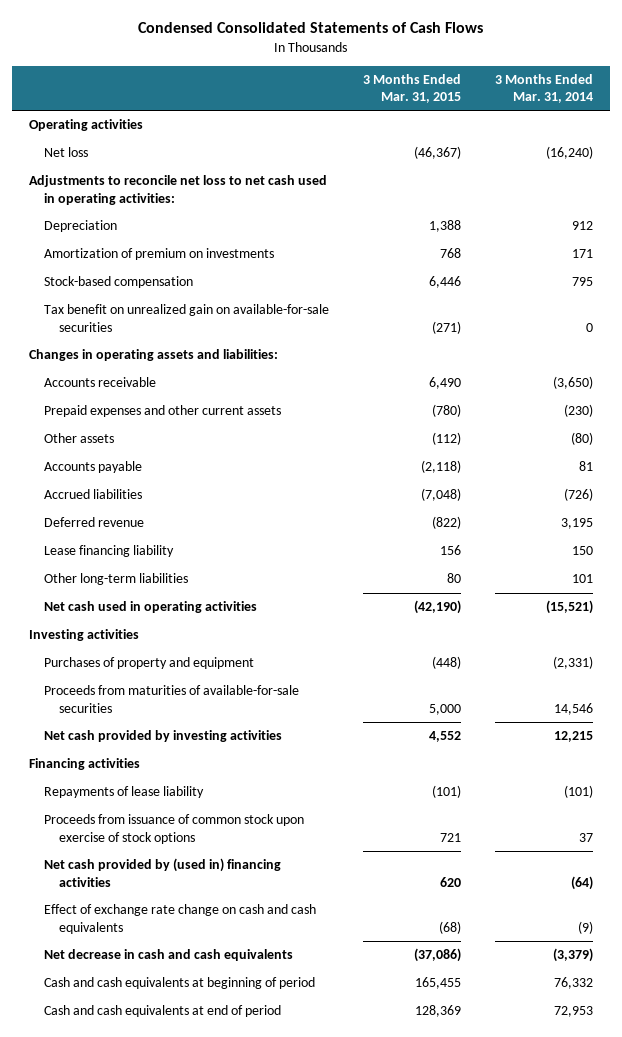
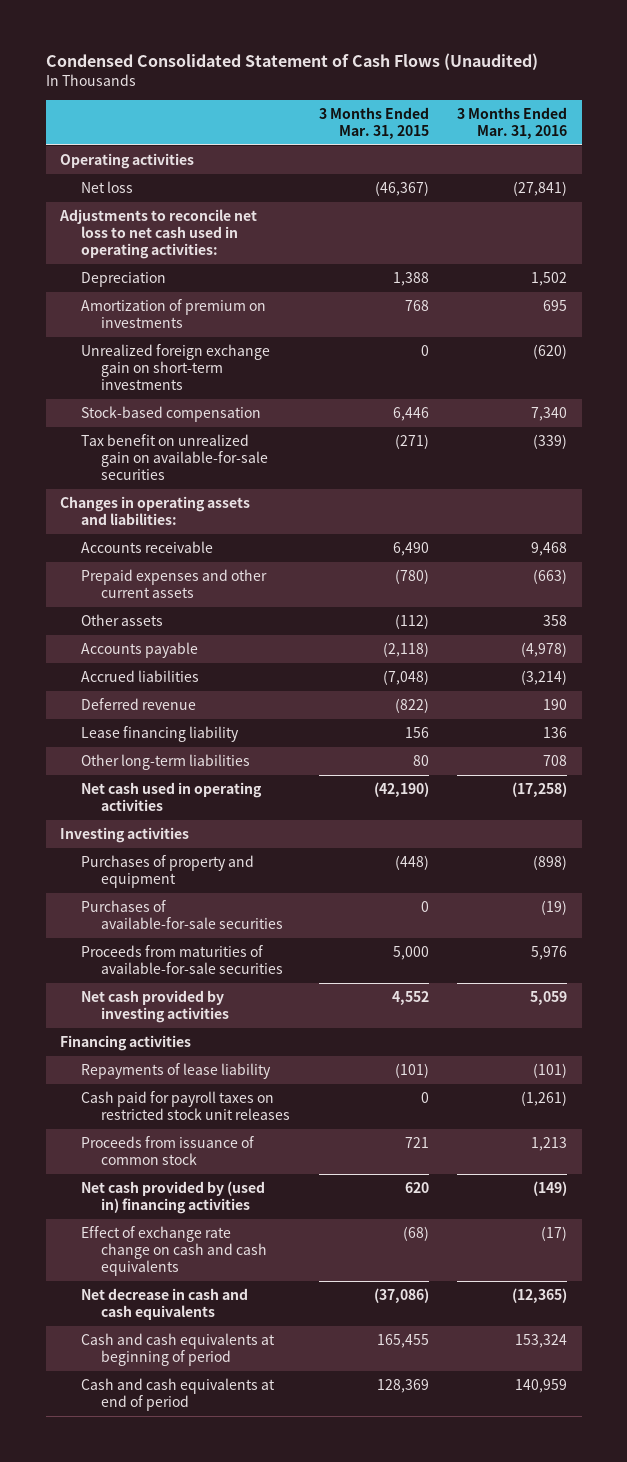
- Condensed Consolidated Statements of Cash Flows
+ Condensed Consolidated Statement of Cash Flows (Unaudited)
- | 3 Months Ended Mar. 31, 2015 | 3 Months Ended Mar. 31, 2014
+ | 3 Months Ended Mar. 31, 2015 | 3 Months Ended Mar. 31, 2016
+ Unrealized foreign exchange gain on short-term investments | 0 | (620)
+ Purchases of available-for-sale securities | 0 | (19)
- Proceeds from issuance of common stock upon exercise of stock options | 721 | 37
+ Cash paid for payroll taxes on restricted stock unit releases | 0 | (1,261)
+ Proceeds from issuance of common stock | 721 | 1,213

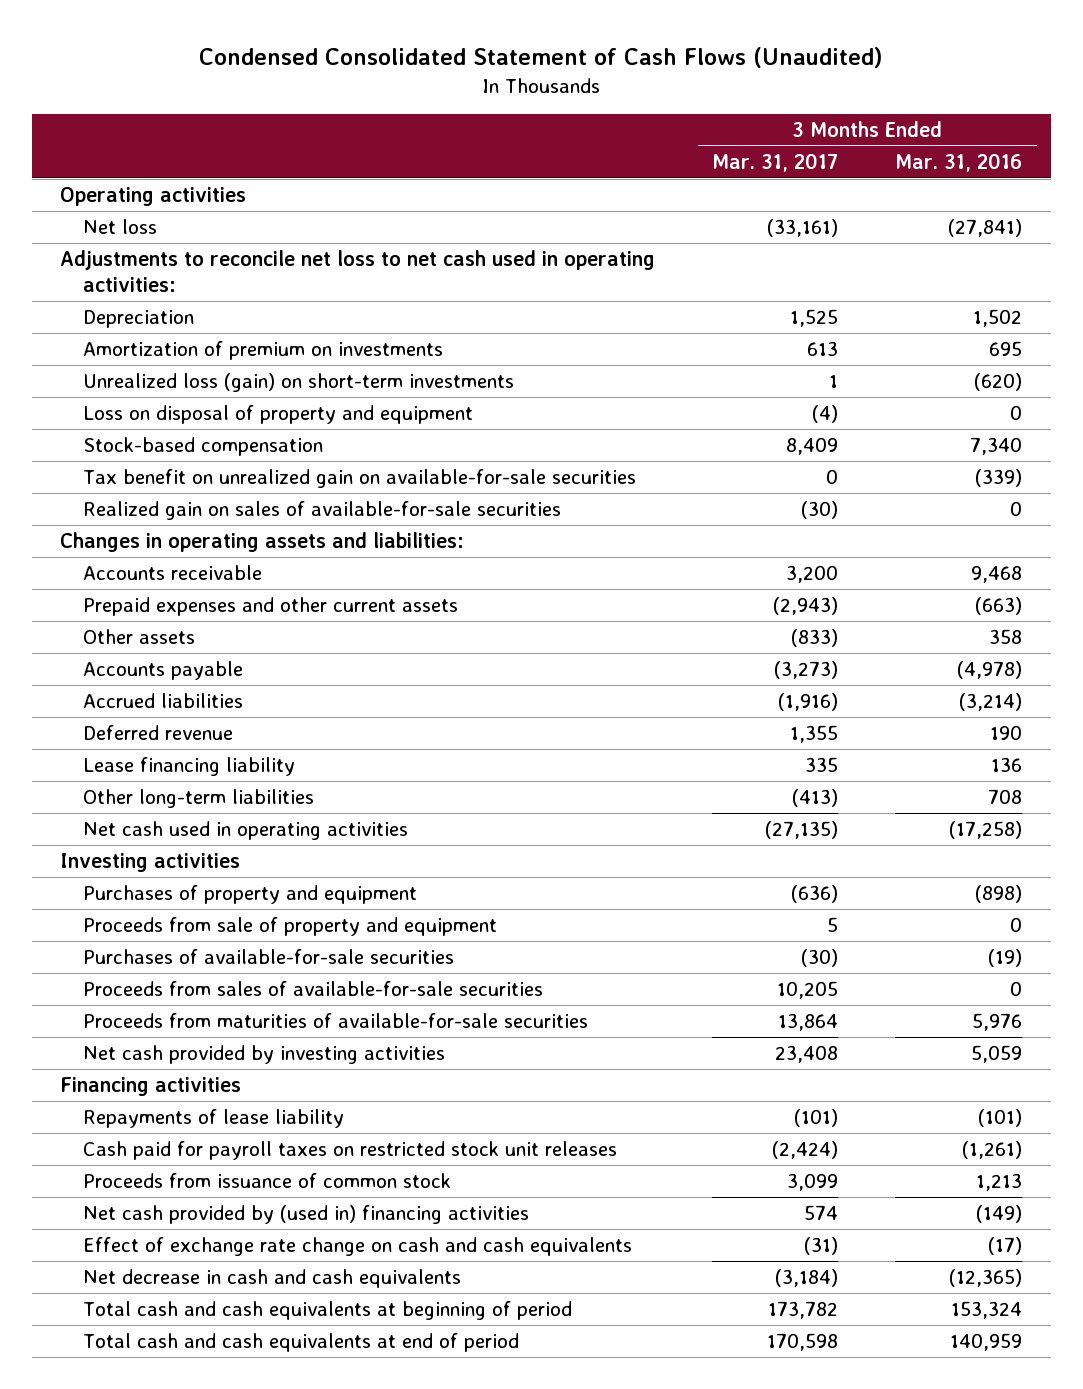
- | 3 Months Ended Mar. 31, 2015 | 3 Months Ended Mar. 31, 2016
+ | 3 Months Ended Mar. 31, 2017 | 3 Months Ended Mar. 31, 2016
- Unrealized foreign exchange gain on short-term investments | 0 | (620)
+ Unrealized loss (gain) on short-term investments | 1 | (620)
+ Loss on disposal of property and equipment | (4) | 0
+ Realized gain on sales of available-for-sale securities | (30) | 0
+ Proceeds from sale of property and equipment | 5 | 0
+ Proceeds from sales of available-for-sale securities | 10,205 | 0
- Cash and cash equivalents at beginning of period | 165,455 | 153,324
- Cash and cash equivalents at end of period | 128,369 | 140,959
+ Total cash and cash equivalents at beginning of period | 173,782 | 153,324
+ Total cash and cash equivalents at end of period | 170,598 | 140,959

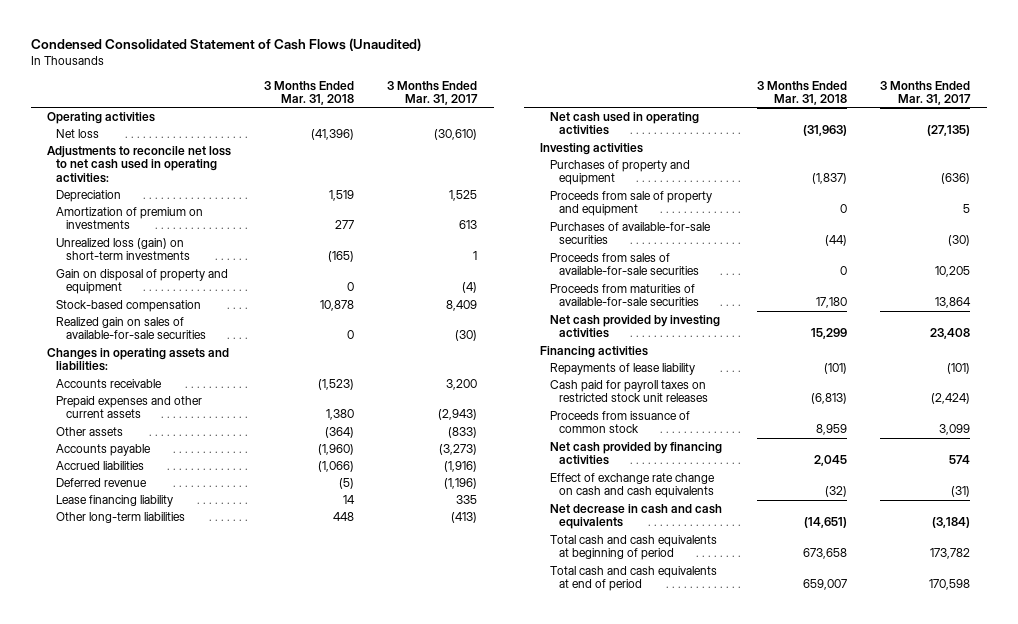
- | 3 Months Ended Mar. 31, 2017 | 3 Months Ended Mar. 31, 2016
+ | 3 Months Ended Mar. 31, 2018 | 3 Months Ended Mar. 31, 2017
- Net loss | (33,161) | (27,841)
+ Net loss | (41,396) | (30,610)
- Loss on disposal of property and equipment | (4) | 0
+ Gain on disposal of property and equipment | 0 | (4)
- Tax benefit on unrealized gain on available-for-sale securities | 0 | (339)
- Deferred revenue | 1,355 | 190
+ Deferred revenue | (5) | (1,196)
- Net cash provided by (used in) financing activities | 574 | (149)
+ Net cash provided by financing activities | 2,045 | 574

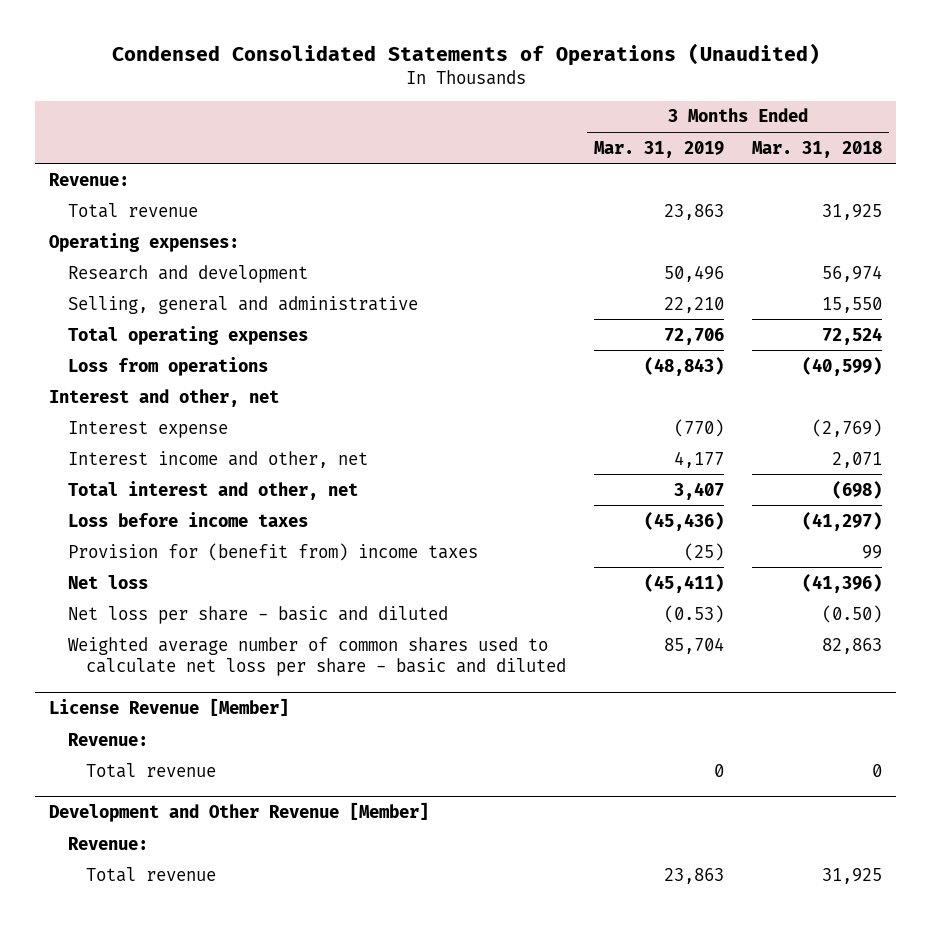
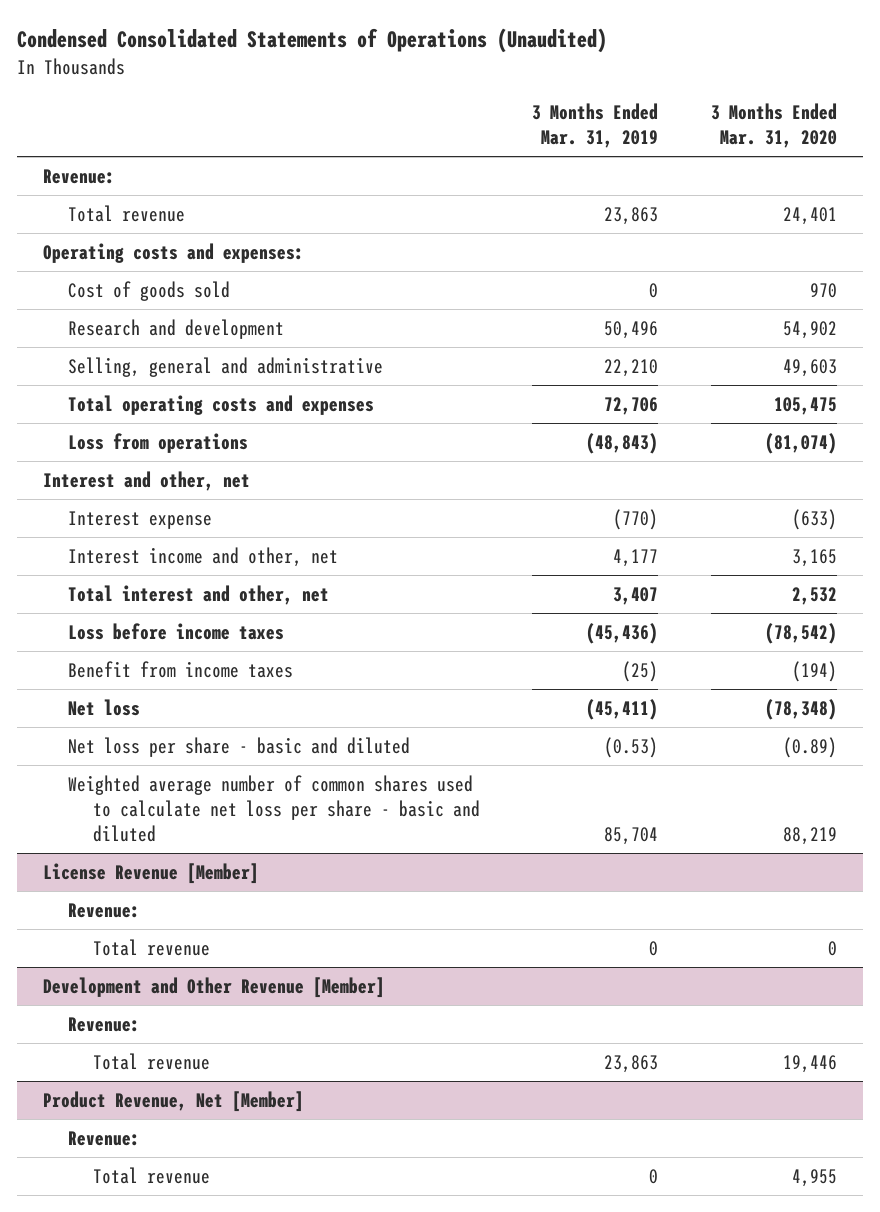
- | 3 Months Ended Mar. 31, 2019 | 3 Months Ended Mar. 31, 2018
+ | 3 Months Ended Mar. 31, 2019 | 3 Months Ended Mar. 31, 2020
- Operating expenses:
+ Operating costs and expenses:
+ Cost of goods sold | 0 | 970
- Total operating expenses | 72,706 | 72,524
+ Total operating costs and expenses | 72,706 | 105,475
- Provision for (benefit from) income taxes | (25) | 99
+ Benefit from income taxes | (25) | (194)
+ Product Revenue, Net [Member]
+ Revenue:
+ Total revenue | 0 | 4,955

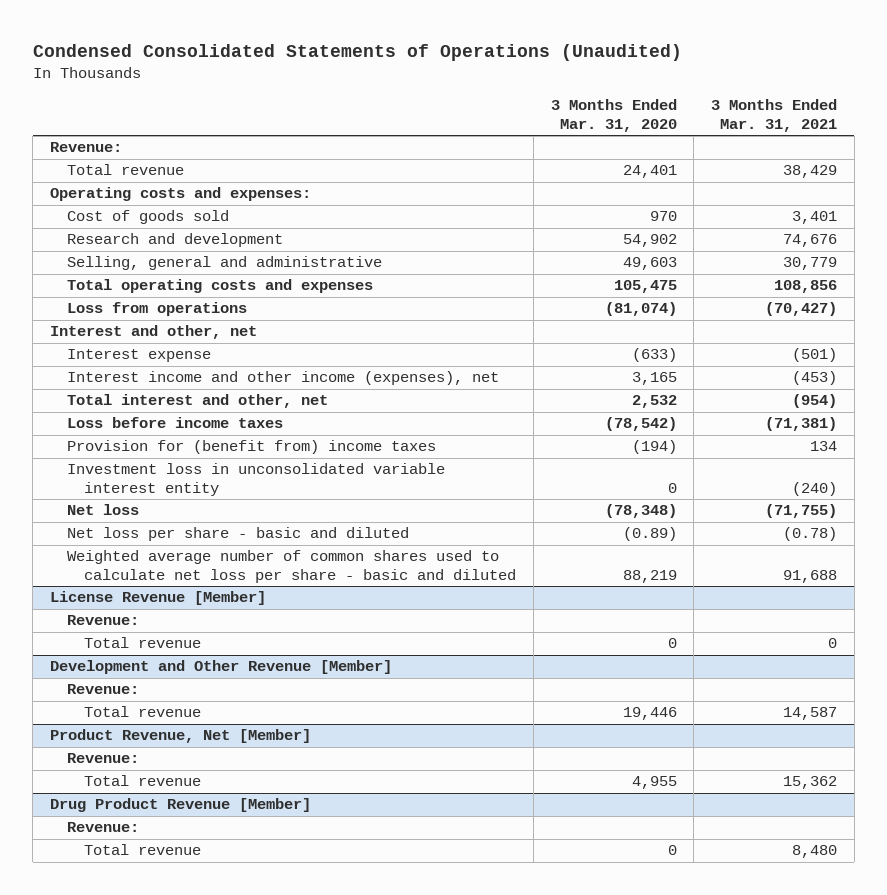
- | 3 Months Ended Mar. 31, 2019 | 3 Months Ended Mar. 31, 2020
+ | 3 Months Ended Mar. 31, 2020 | 3 Months Ended Mar. 31, 2021
- Interest income and other, net | 4,177 | 3,165
+ Interest income and other income (expenses), net | 3,165 | (453)
- Benefit from income taxes | (25) | (194)
+ Provision for (benefit from) income taxes | (194) | 134
+ Investment loss in unconsolidated variable interest entity | 0 | (240)
+ Drug Product Revenue [Member]
+ Revenue:
+ Total revenue | 0 | 8,480

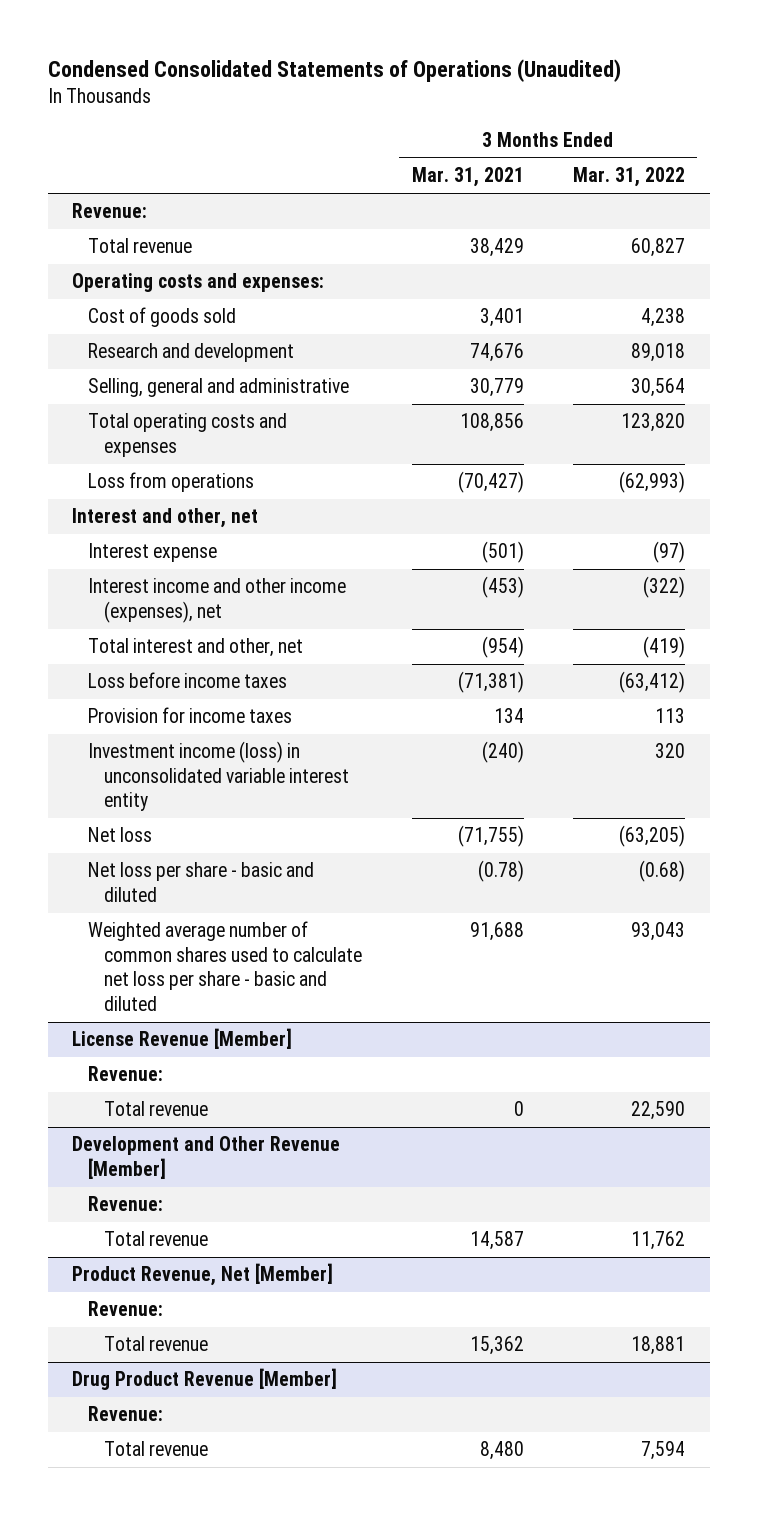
- | 3 Months Ended Mar. 31, 2020 | 3 Months Ended Mar. 31, 2021
+ | 3 Months Ended Mar. 31, 2021 | 3 Months Ended Mar. 31, 2022
- Provision for (benefit from) income taxes | (194) | 134
- Investment loss in unconsolidated variable interest entity | 0 | (240)
+ Provision for income taxes | 134 | 113
+ Investment income (loss) in unconsolidated variable interest entity | (240) | 320

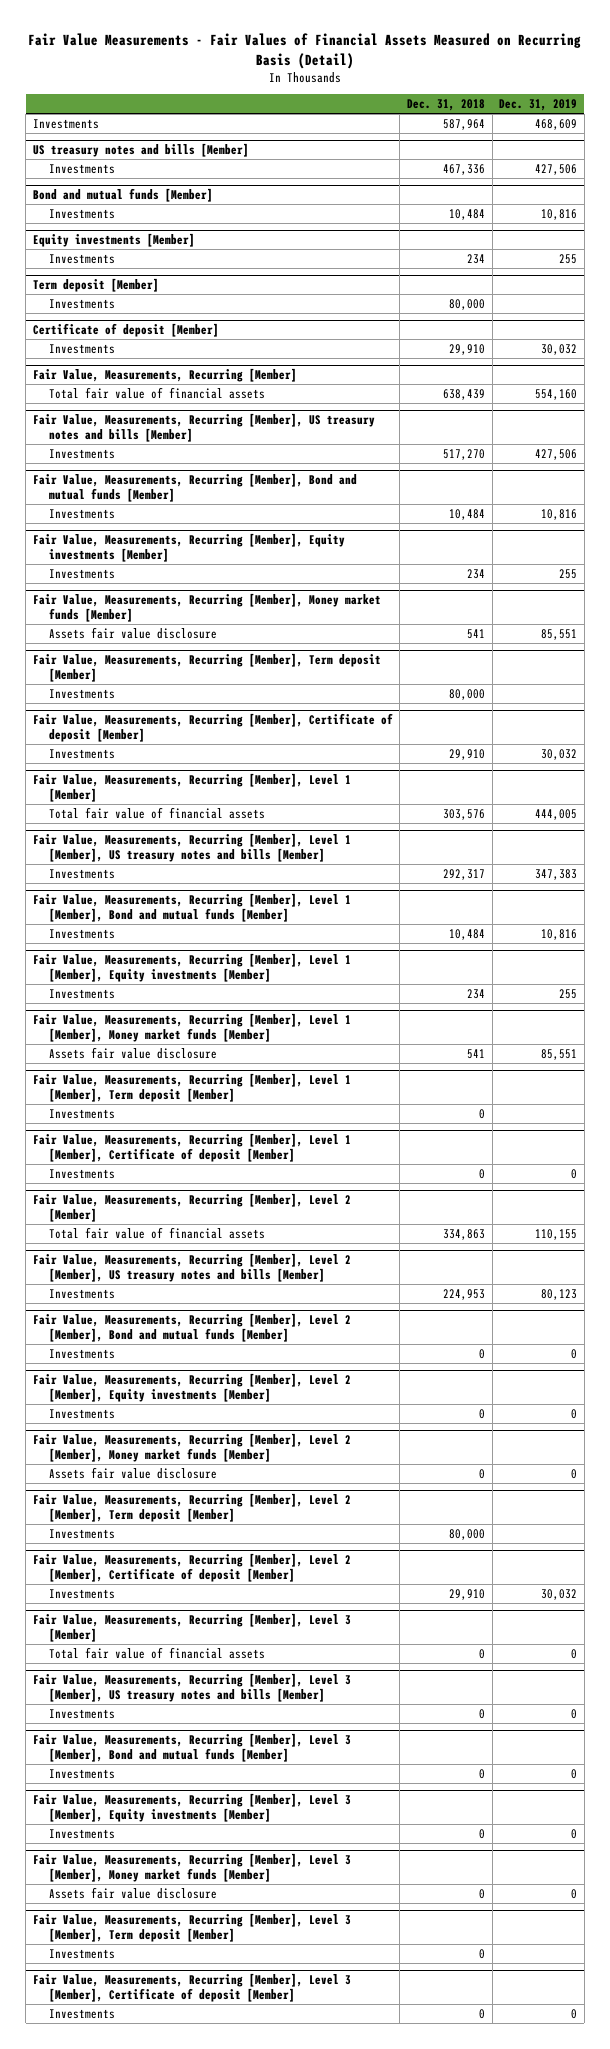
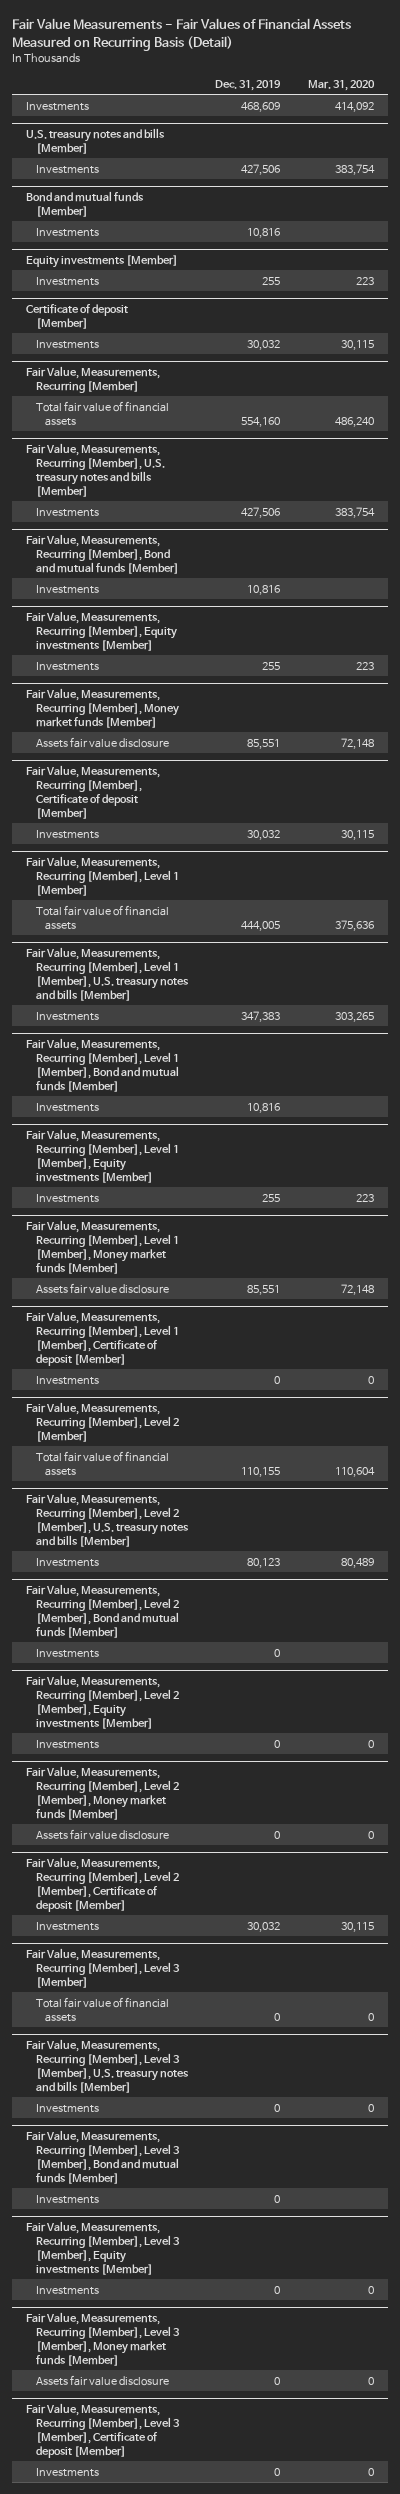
- | Dec. 31, 2018 | Dec. 31, 2019
+ | Dec. 31, 2019 | Mar. 31, 2020
- US treasury notes and bills [Member]
+ U.S. treasury notes and bills [Member]
- Term deposit [Member]
- Investments | 80,000 |
- Fair Value, Measurements, Recurring [Member], US treasury notes and bills [Member]
+ Fair Value, Measurements, Recurring [Member], U.S. treasury notes and bills [Member]
- Fair Value, Measurements, Recurring [Member], Term deposit [Member]
- Investments | 80,000 |
- Fair Value, Measurements, Recurring [Member], Level 1 [Member], US treasury notes and bills [Member]
+ Fair Value, Measurements, Recurring [Member], Level 1 [Member], U.S. treasury notes and bills [Member]
- Fair Value, Measurements, Recurring [Member], Level 1 [Member], Term deposit [Member]
- Investments | 0 |
- Fair Value, Measurements, Recurring [Member], Level 2 [Member], US treasury notes and bills [Member]
+ Fair Value, Measurements, Recurring [Member], Level 2 [Member], U.S. treasury notes and bills [Member]
- Fair Value, Measurements, Recurring [Member], Level 2 [Member], Term deposit [Member]
- Investments | 80,000 |
- Fair Value, Measurements, Recurring [Member], Level 3 [Member], US treasury notes and bills [Member]
+ Fair Value, Measurements, Recurring [Member], Level 3 [Member], U.S. treasury notes and bills [Member]
- Fair Value, Measurements, Recurring [Member], Level 3 [Member], Term deposit [Member]
- Investments | 0 |

